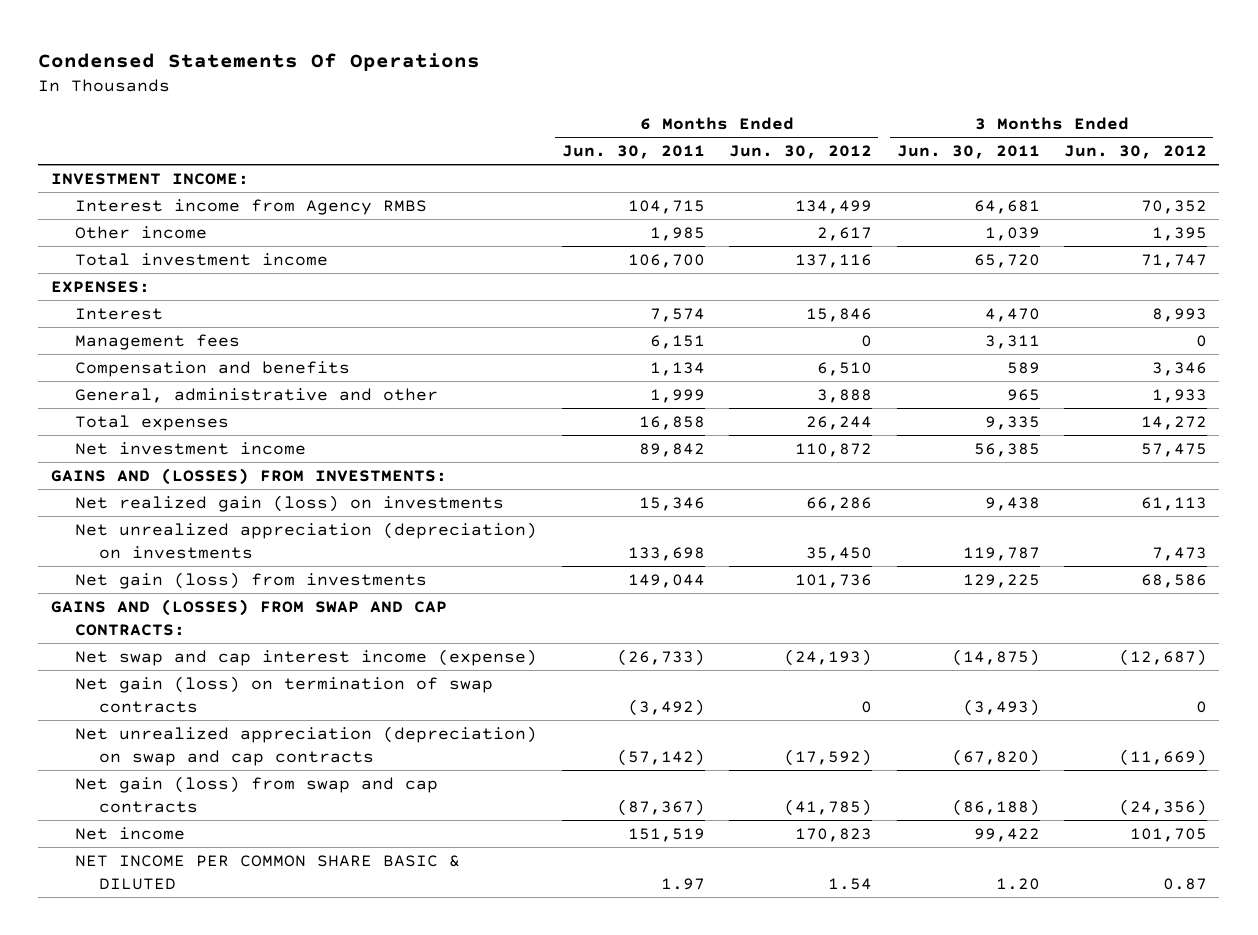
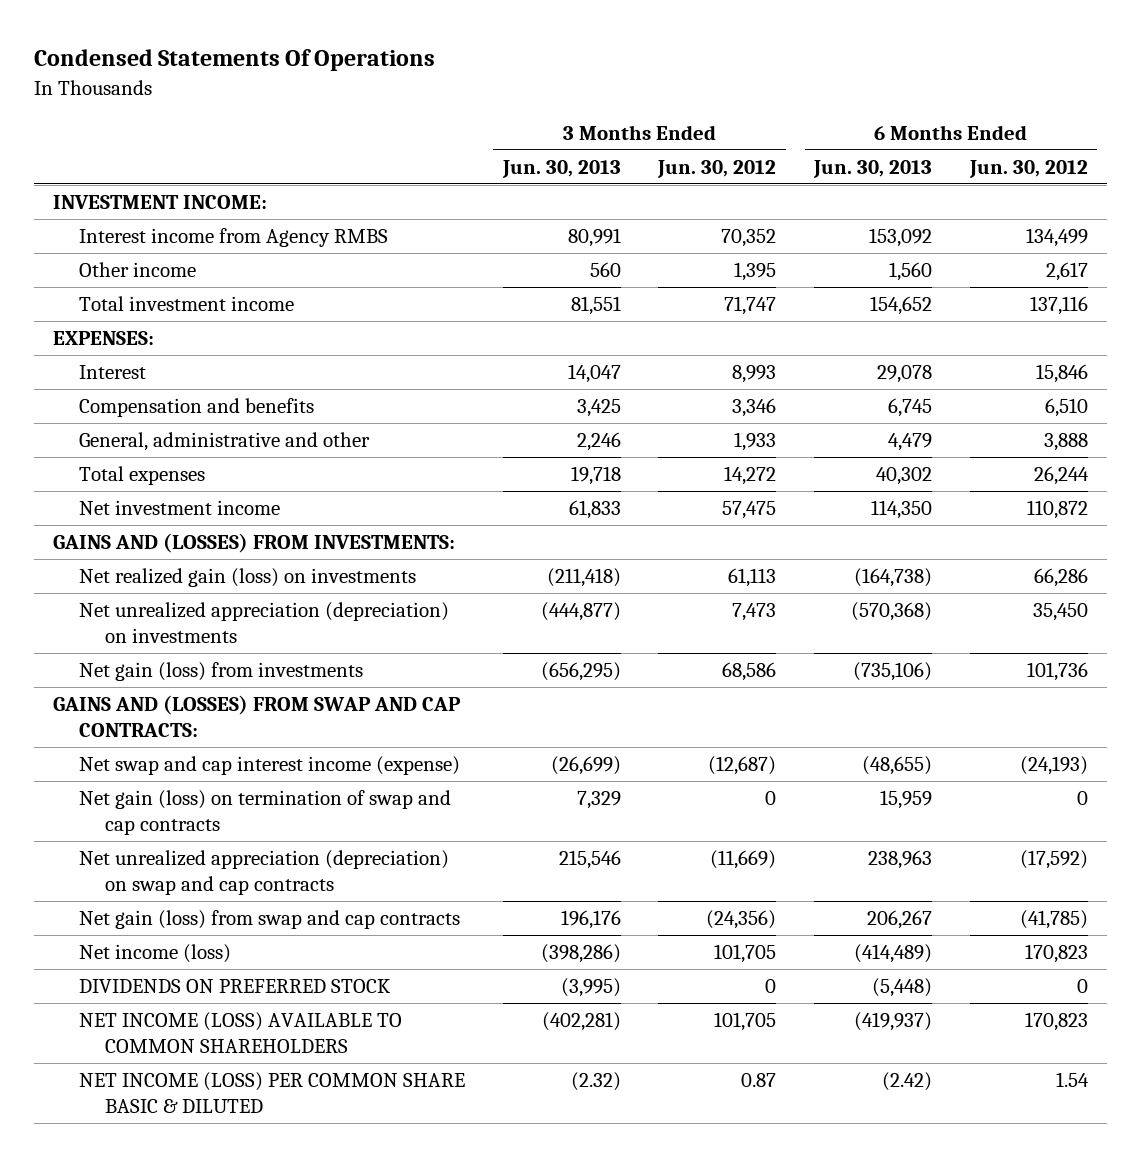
- | 6 Months Ended Jun. 30, 2011 | 6 Months Ended Jun. 30, 2012 | 3 Months Ended Jun. 30, 2011 | 3 Months Ended Jun. 30, 2012
+ | 3 Months Ended Jun. 30, 2013 | 3 Months Ended Jun. 30, 2012 | 6 Months Ended Jun. 30, 2013 | 6 Months Ended Jun. 30, 2012
- Management fees | 6,151 | 0 | 3,311 | 0
- Net gain (loss) on termination of swap contracts | (3,492) | 0 | (3,493) | 0
+ Net gain (loss) on termination of swap and cap contracts | 7,329 | 0 | 15,959 | 0
- Net income | 151,519 | 170,823 | 99,422 | 101,705
- NET INCOME PER COMMON SHARE BASIC & DILUTED | 1.97 | 1.54 | 1.20 | 0.87
+ Net income (loss) | (398,286) | 101,705 | (414,489) | 170,823
+ DIVIDENDS ON PREFERRED STOCK | (3,995) | 0 | (5,448) | 0
+ NET INCOME (LOSS) AVAILABLE TO COMMON SHAREHOLDERS | (402,281) | 101,705 | (419,937) | 170,823
+ NET INCOME (LOSS) PER COMMON SHARE BASIC & DILUTED | (2.32) | 0.87 | (2.42) | 1.54

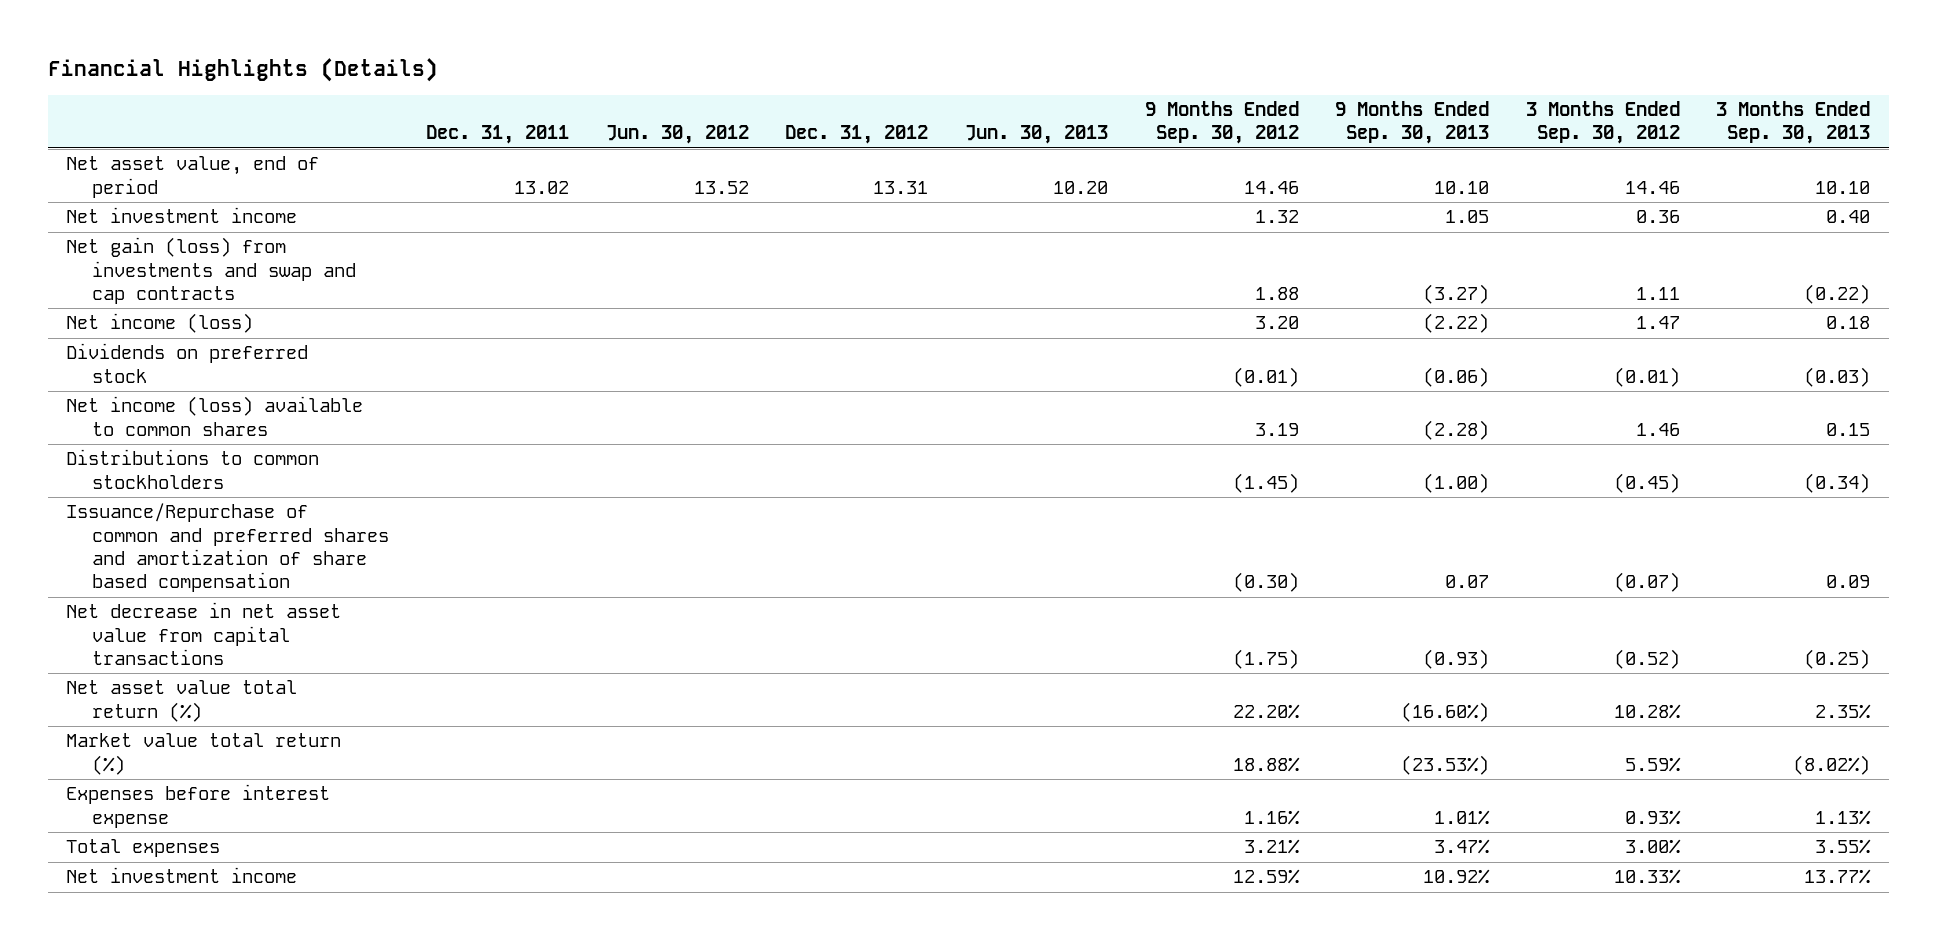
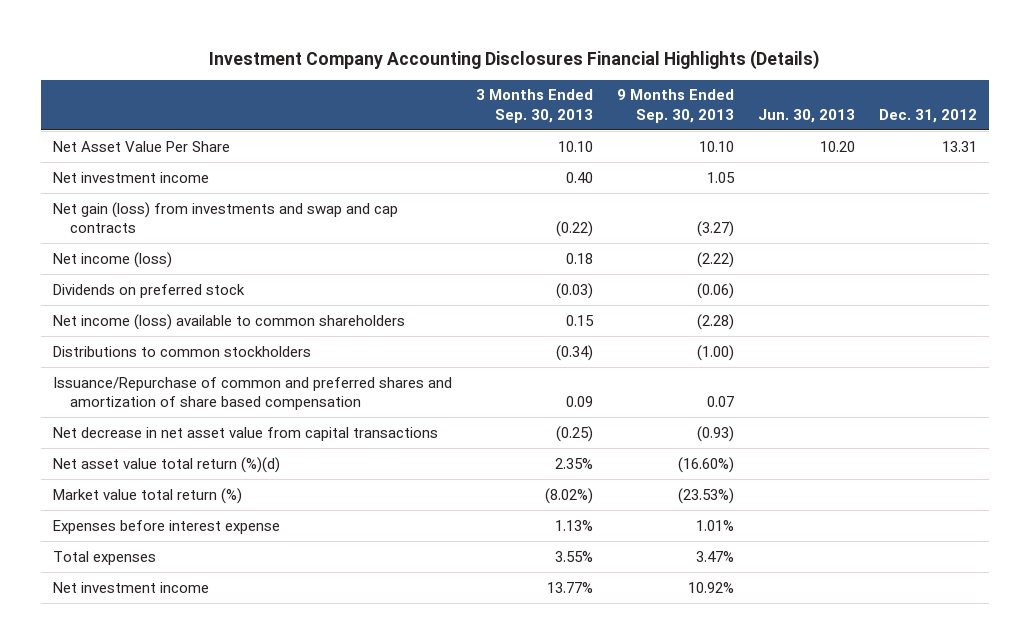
- Financial Highlights (Details)
+ Investment Company Accounting Disclosures Financial Highlights (Details)
- | Dec. 31, 2011 | Jun. 30, 2012 | Dec. 31, 2012 | Jun. 30, 2013 | 9 Months Ended Sep. 30, 2012 | 9 Months Ended Sep. 30, 2013 | 3 Months Ended Sep. 30, 2012 | 3 Months Ended Sep. 30, 2013
+ | 3 Months Ended Sep. 30, 2013 | 9 Months Ended Sep. 30, 2013 | Jun. 30, 2013 | Dec. 31, 2012
- Net asset value, end of period | 13.02 | 13.52 | 13.31 | 10.20 | 14.46 | 10.10 | 14.46 | 10.10
+ Net Asset Value Per Share | 10.10 | 10.10 | 10.20 | 13.31
- Net income (loss) available to common shares | | | | | 3.19 | (2.28) | 1.46 | 0.15
+ Net income (loss) available to common shareholders | 0.15 | (2.28) | |
- Net asset value total return (%) | | | | | 22.20% | (16.60%) | 10.28% | 2.35%
+ Net asset value total return (%)(d) | 2.35% | (16.60%) | |

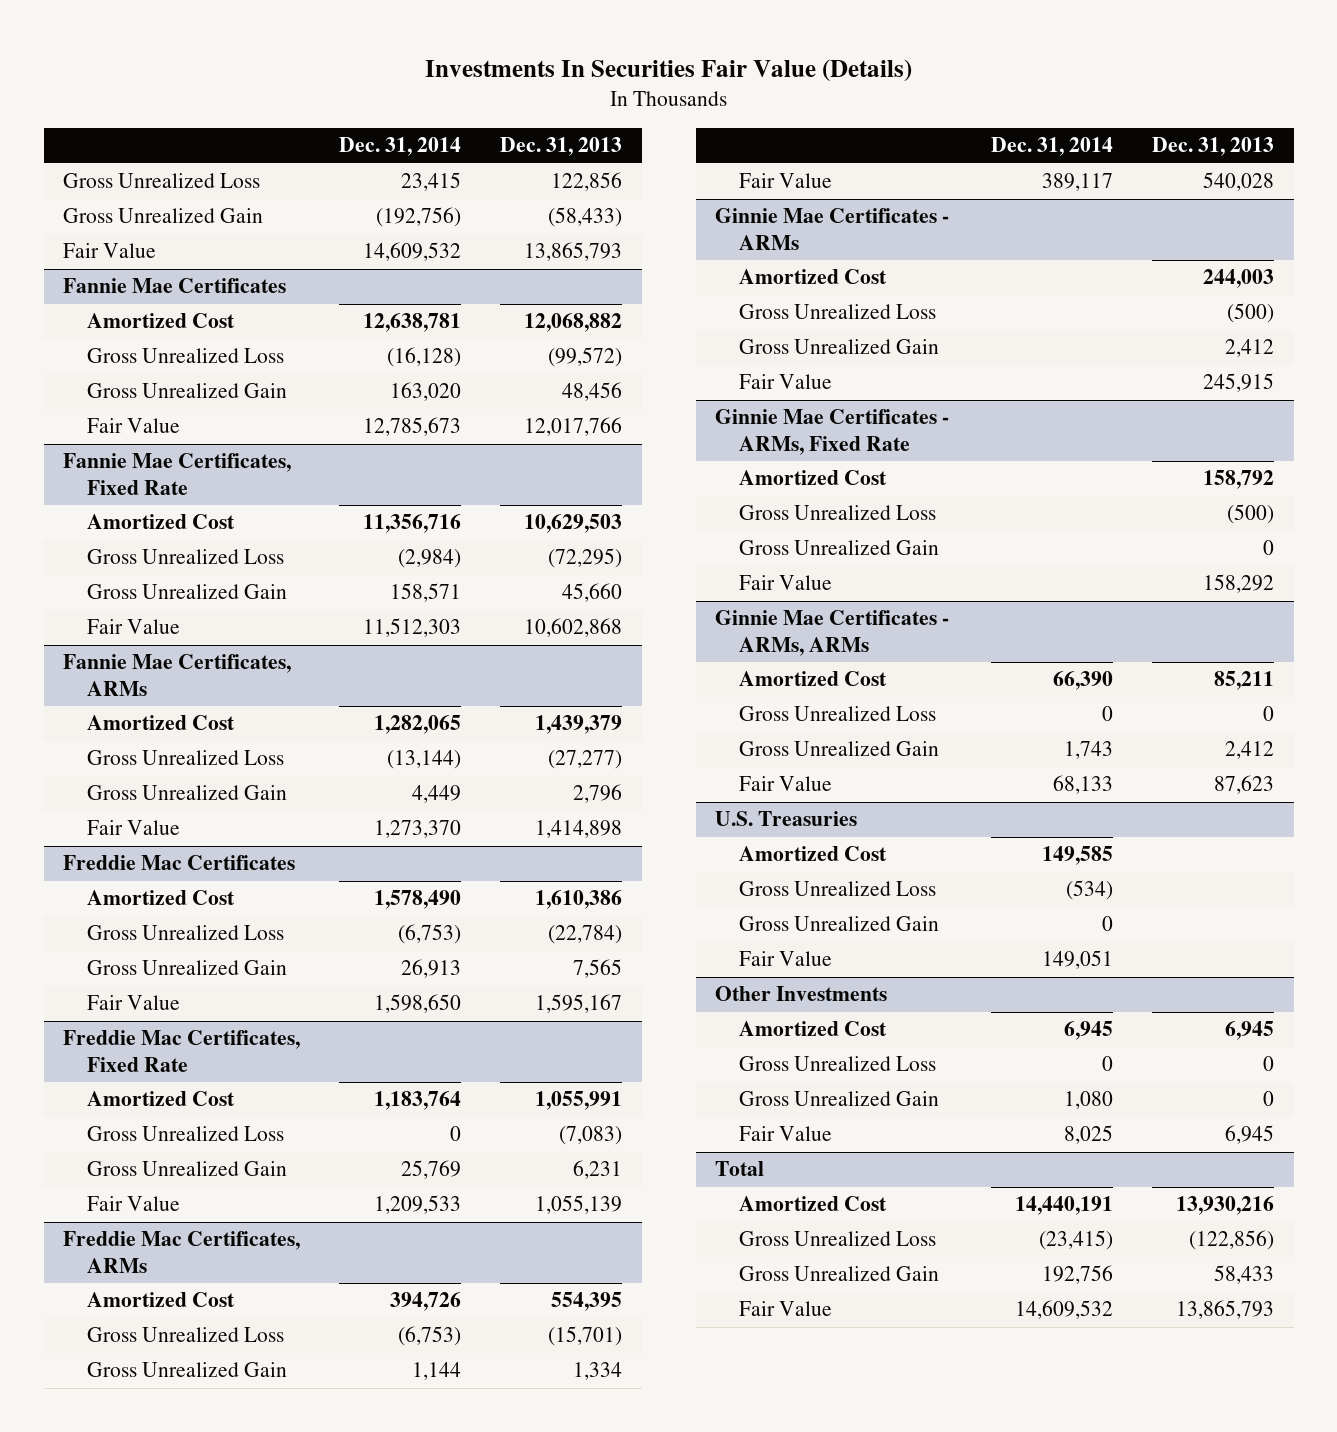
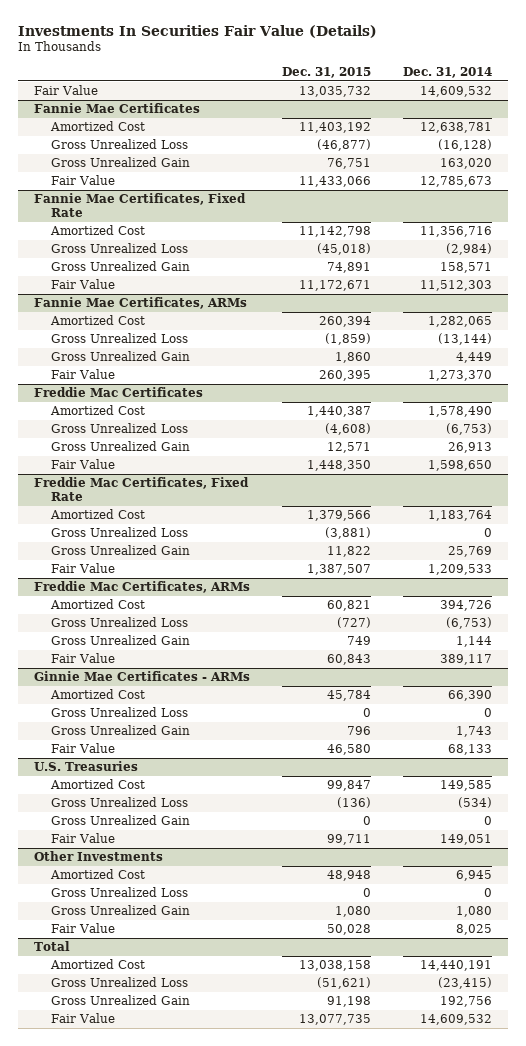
- | Dec. 31, 2014 | Dec. 31, 2013
+ | Dec. 31, 2015 | Dec. 31, 2014
- Gross Unrealized Loss | 23,415 | 122,856
- Gross Unrealized Gain | (192,756) | (58,433)
@ Ginnie Mae Certificates - ARMs
- Amortized Cost | | 244,003
- Gross Unrealized Loss | | (500)
- Gross Unrealized Gain | | 2,412
- Fair Value | | 245,915
- Ginnie Mae Certificates - ARMs, Fixed Rate
- Amortized Cost | | 158,792
- Gross Unrealized Loss | | (500)
- Gross Unrealized Gain | | 0
- Fair Value | | 158,292
- Ginnie Mae Certificates - ARMs, ARMs

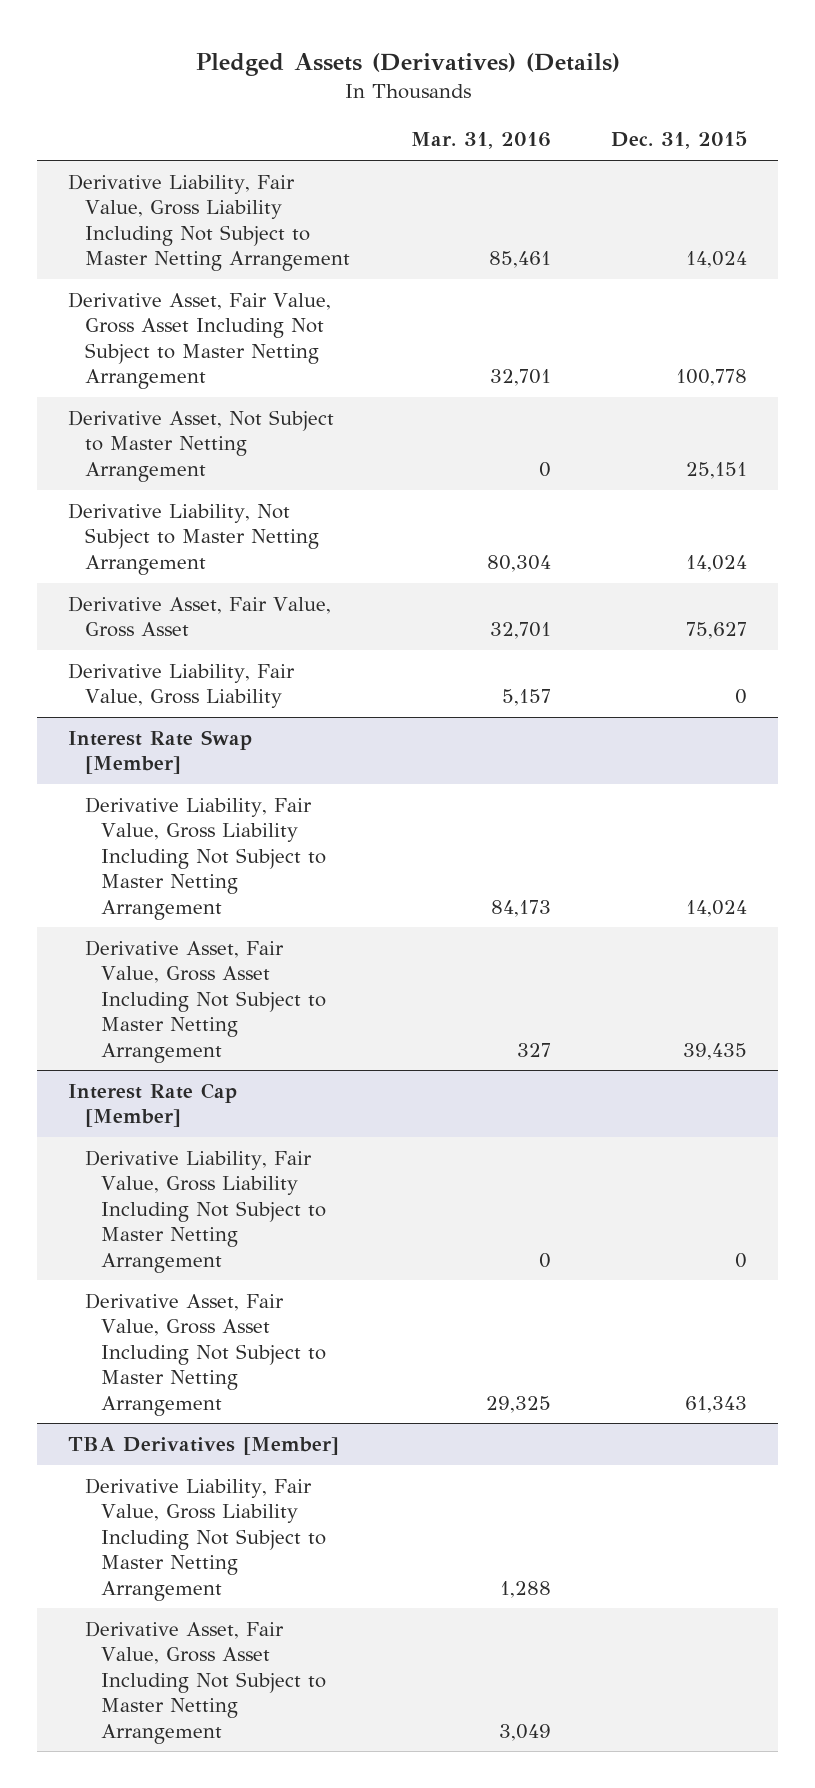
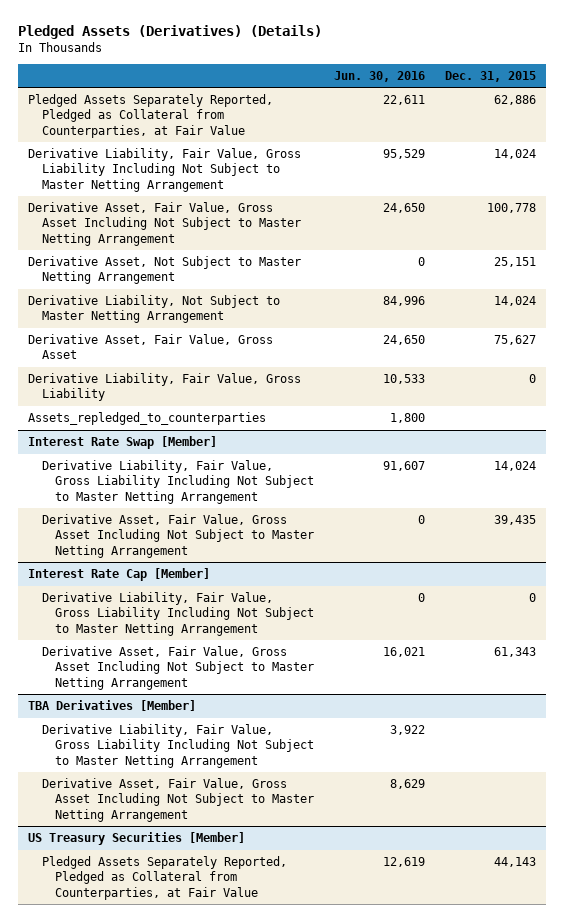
- | Mar. 31, 2016 | Dec. 31, 2015
+ | Jun. 30, 2016 | Dec. 31, 2015
+ Pledged Assets Separately Reported, Pledged as Collateral from Counterparties, at Fair Value | 22,611 | 62,886
+ Assets_repledged_to_counterparties | 1,800 |
+ US Treasury Securities [Member]
+ Pledged Assets Separately Reported, Pledged as Collateral from Counterparties, at Fair Value | 12,619 | 44,143

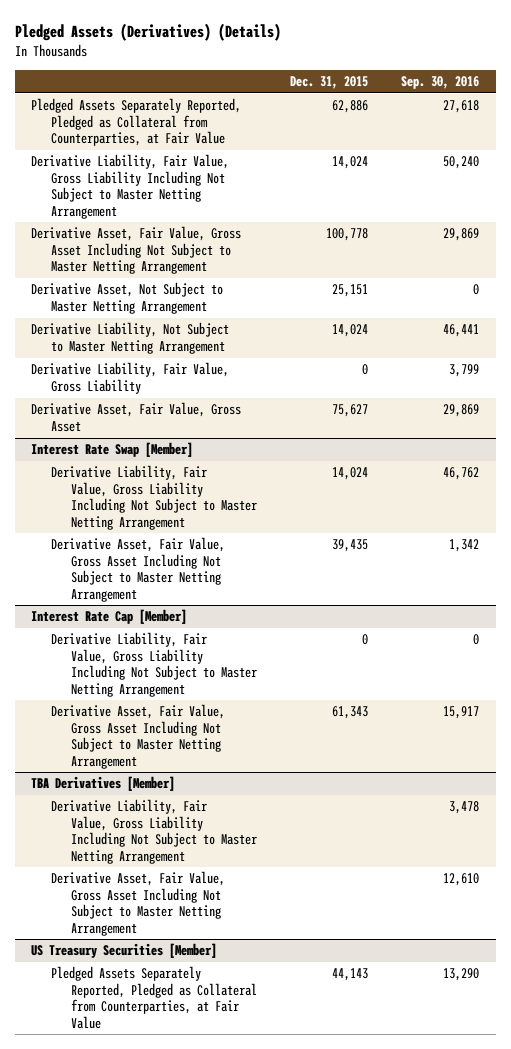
- | Jun. 30, 2016 | Dec. 31, 2015
+ | Dec. 31, 2015 | Sep. 30, 2016
- Assets_repledged_to_counterparties | 1,800 |
moved down: Derivative Asset, Fair Value, Gross Asset | 75,627 | 29,869

